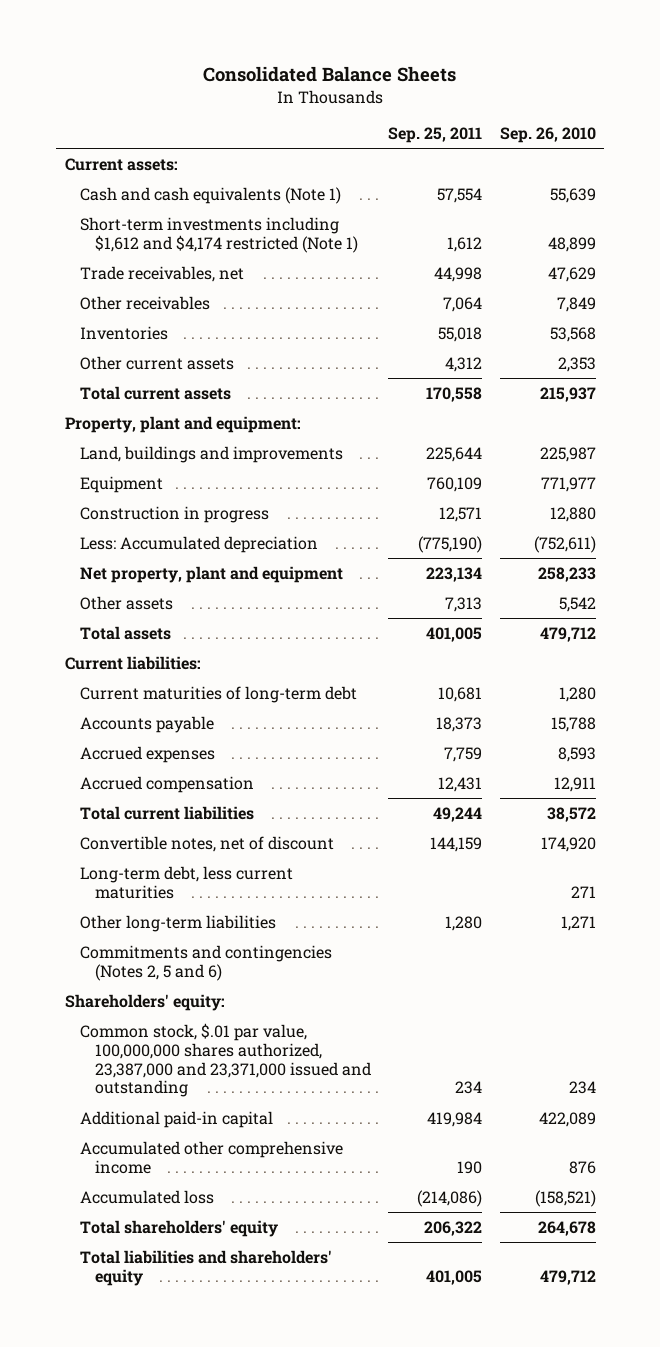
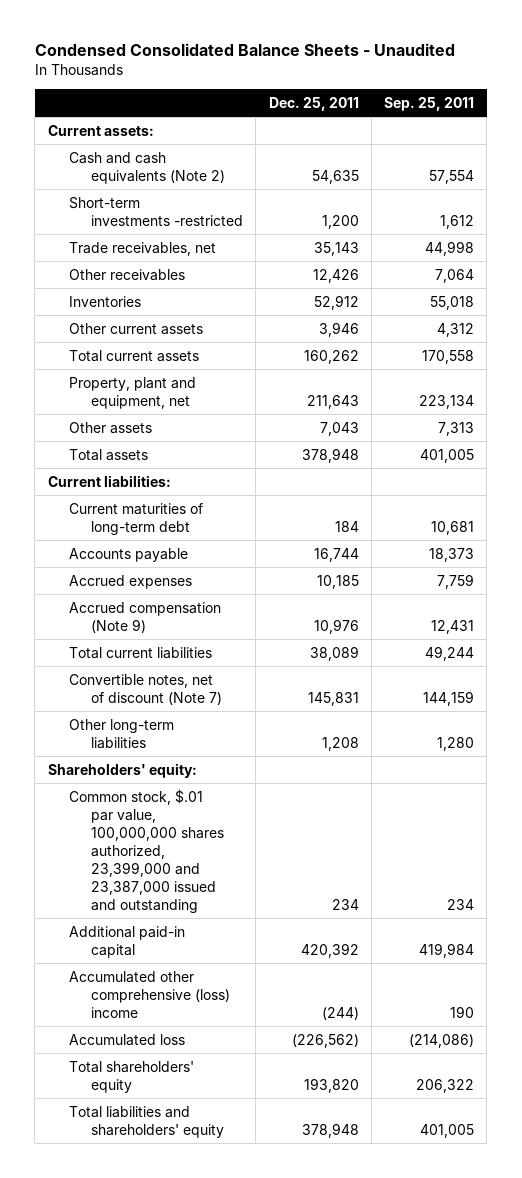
- Consolidated Balance Sheets
+ Condensed Consolidated Balance Sheets - Unaudited
- | Sep. 25, 2011 | Sep. 26, 2010
+ | Dec. 25, 2011 | Sep. 25, 2011
- Cash and cash equivalents (Note 1) | 57,554 | 55,639
- Short-term investments including $1,612 and $4,174 restricted (Note 1) | 1,612 | 48,899
+ Cash and cash equivalents (Note 2) | 54,635 | 57,554
+ Short-term investments -restricted | 1,200 | 1,612
- Property, plant and equipment:
- Land, buildings and improvements | 225,644 | 225,987
- Equipment | 760,109 | 771,977
- Construction in progress | 12,571 | 12,880
- Less: Accumulated depreciation | (775,190) | (752,611)
- Net property, plant and equipment | 223,134 | 258,233
+ Property, plant and equipment, net | 211,643 | 223,134
- Accrued compensation | 12,431 | 12,911
+ Accrued compensation (Note 9) | 10,976 | 12,431
- Convertible notes, net of discount | 144,159 | 174,920
- Long-term debt, less current maturities | | 271
+ Convertible notes, net of discount (Note 7) | 145,831 | 144,159
- Commitments and contingencies (Notes 2, 5 and 6)
- Common stock, $.01 par value, 100,000,000 shares authorized, 23,387,000 and 23,371,000 issued and outstanding | 234 | 234
+ Common stock, $.01 par value, 100,000,000 shares authorized, 23,399,000 and 23,387,000 issued and outstanding | 234 | 234
- Accumulated other comprehensive income | 190 | 876
+ Accumulated other comprehensive (loss) income | (244) | 190

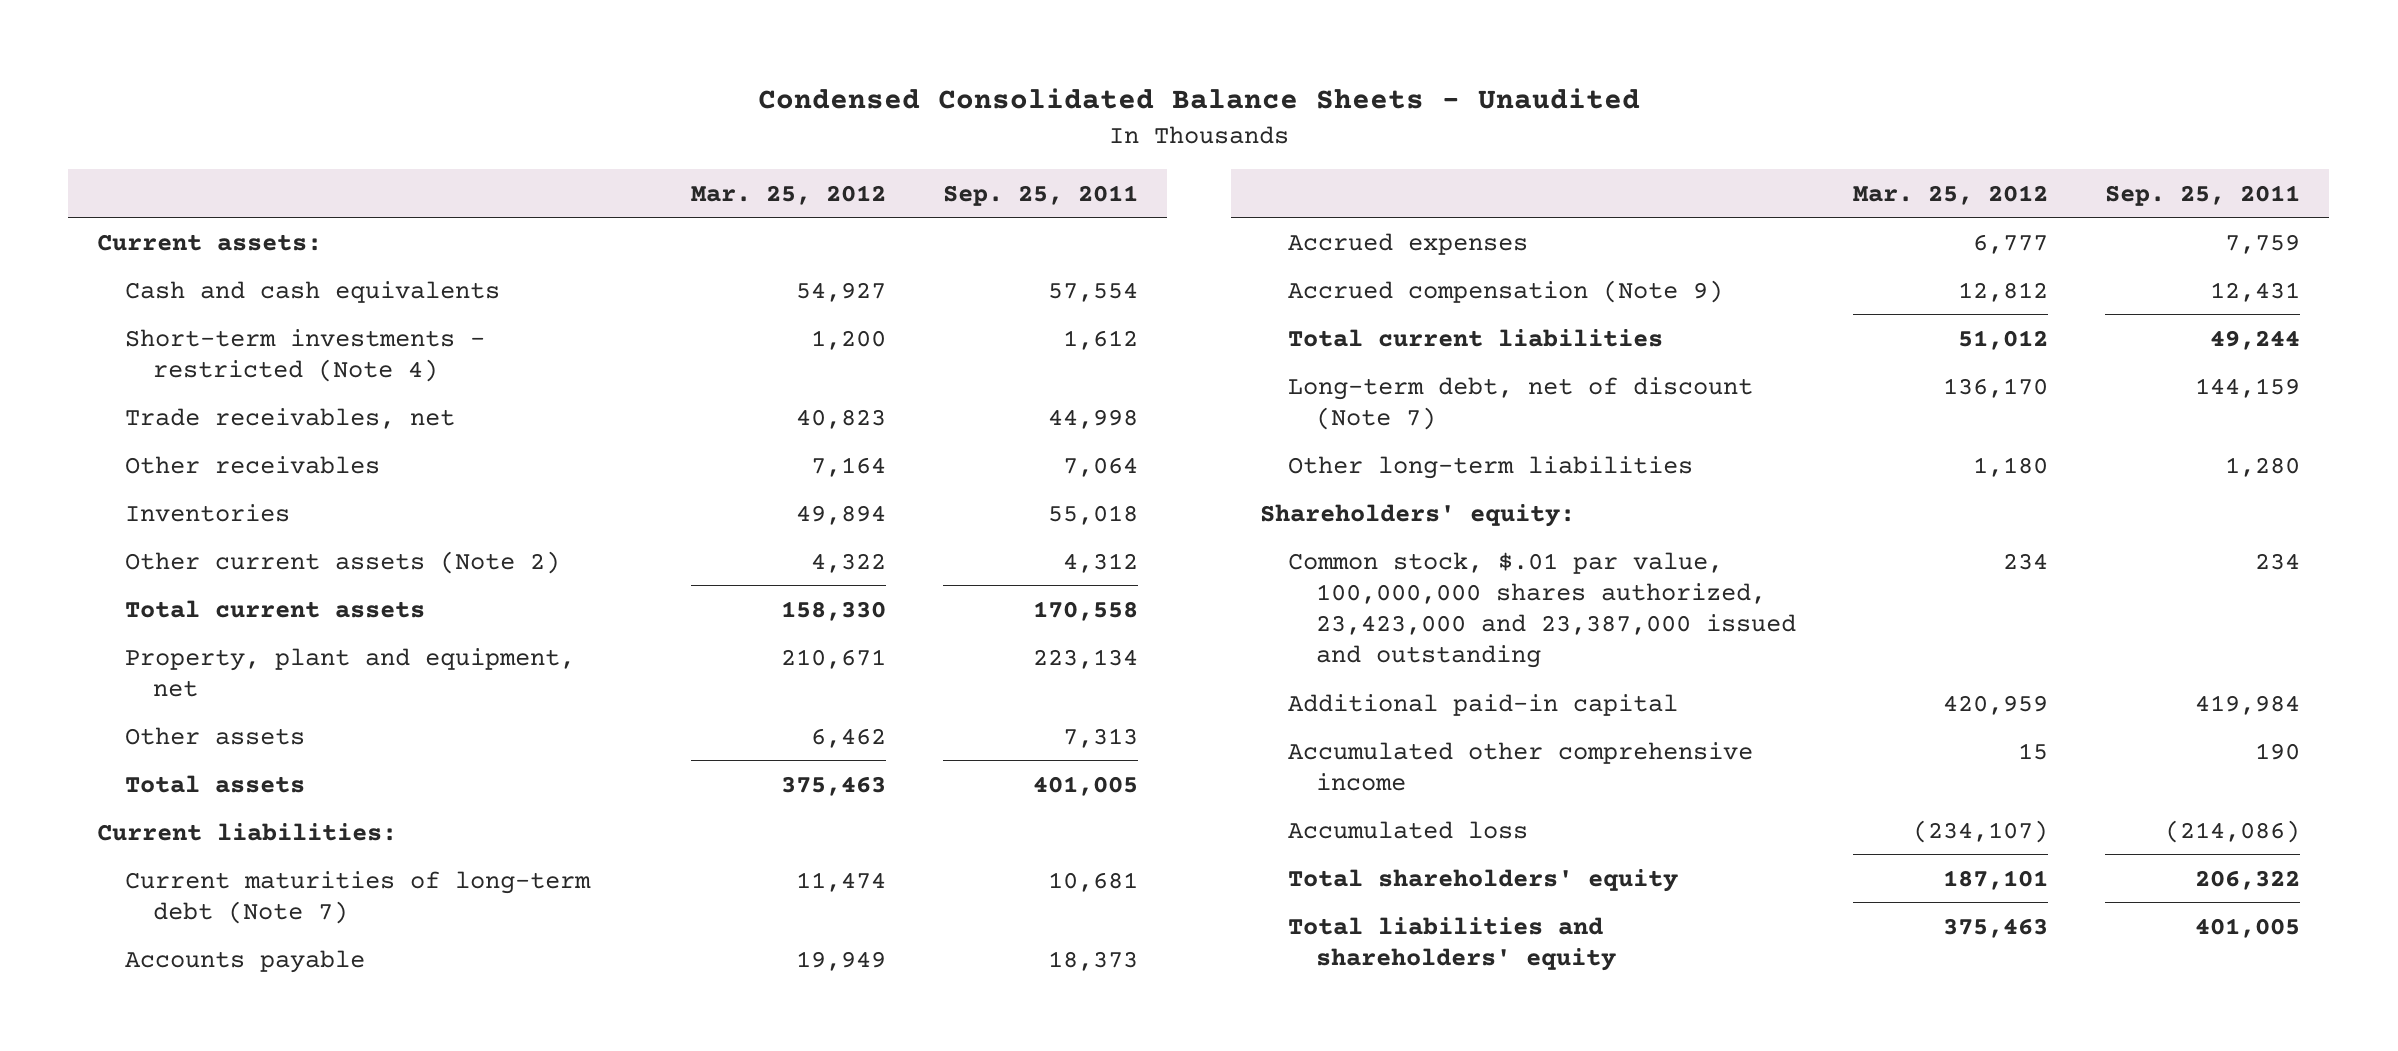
- | Dec. 25, 2011 | Sep. 25, 2011
+ | Mar. 25, 2012 | Sep. 25, 2011
- Cash and cash equivalents (Note 2) | 54,635 | 57,554
- Short-term investments -restricted | 1,200 | 1,612
+ Cash and cash equivalents | 54,927 | 57,554
+ Short-term investments - restricted (Note 4) | 1,200 | 1,612
- Other current assets | 3,946 | 4,312
+ Other current assets (Note 2) | 4,322 | 4,312
- Current maturities of long-term debt | 184 | 10,681
+ Current maturities of long-term debt (Note 7) | 11,474 | 10,681
- Convertible notes, net of discount (Note 7) | 145,831 | 144,159
+ Long-term debt, net of discount (Note 7) | 136,170 | 144,159
- Common stock, $.01 par value, 100,000,000 shares authorized, 23,399,000 and 23,387,000 issued and outstanding | 234 | 234
+ Common stock, $.01 par value, 100,000,000 shares authorized, 23,423,000 and 23,387,000 issued and outstanding | 234 | 234
- Accumulated other comprehensive (loss) income | (244) | 190
+ Accumulated other comprehensive income | 15 | 190

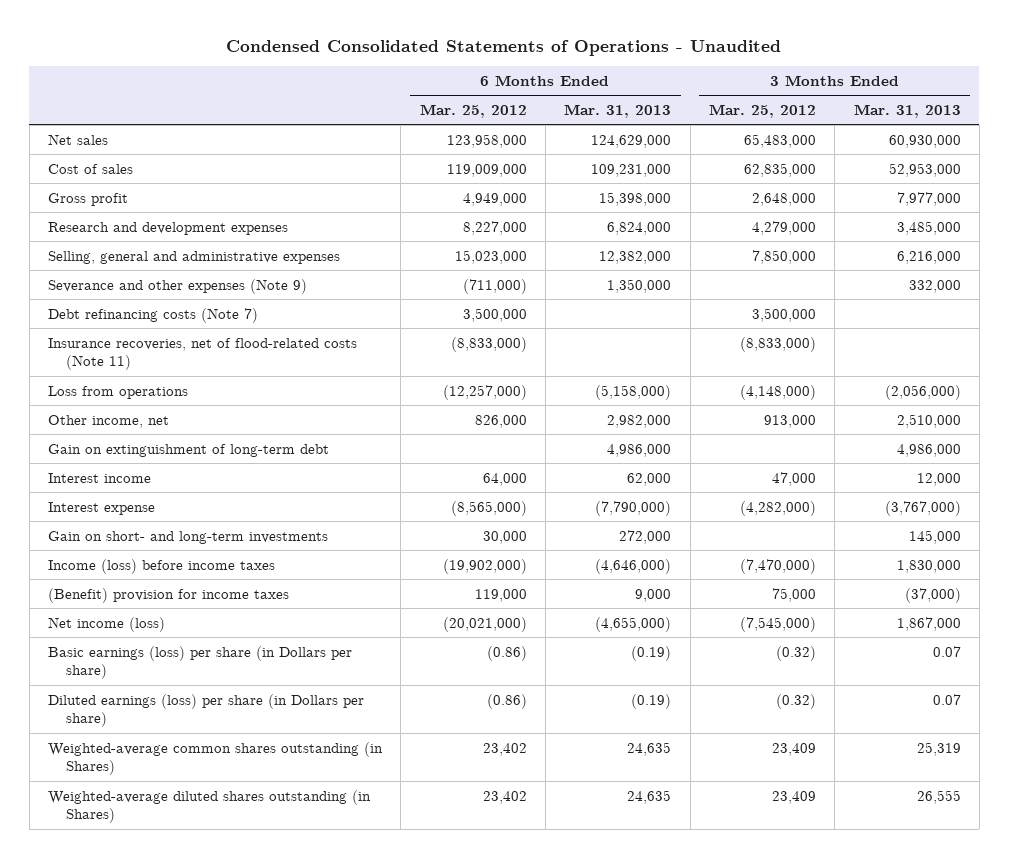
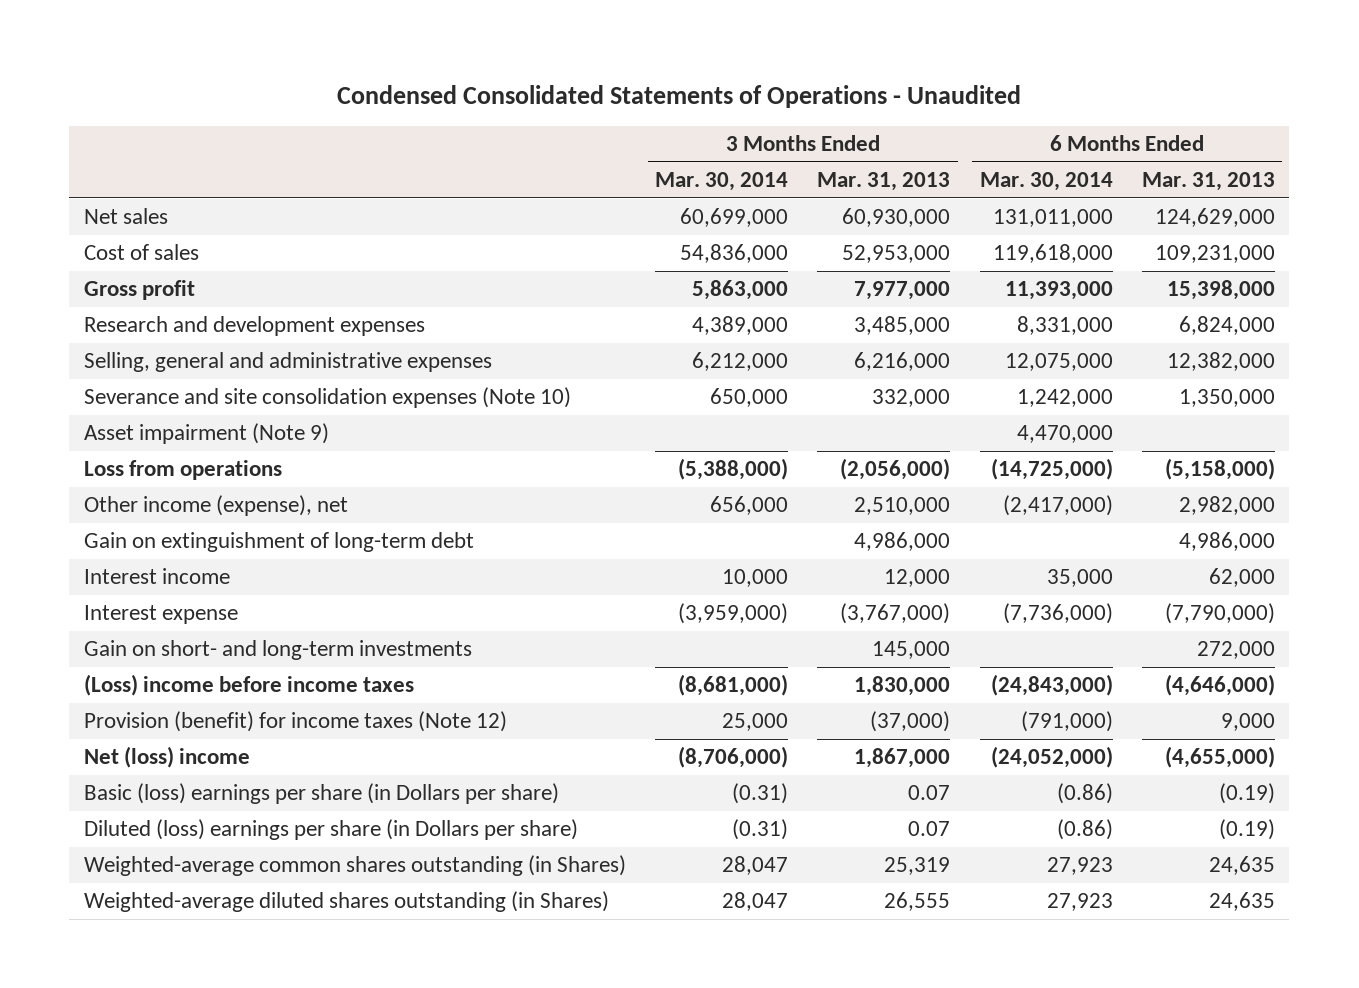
- | 6 Months Ended Mar. 25, 2012 | 6 Months Ended Mar. 31, 2013 | 3 Months Ended Mar. 25, 2012 | 3 Months Ended Mar. 31, 2013
+ | 3 Months Ended Mar. 30, 2014 | 3 Months Ended Mar. 31, 2013 | 6 Months Ended Mar. 30, 2014 | 6 Months Ended Mar. 31, 2013
- Severance and other expenses (Note 9) | (711,000) | 1,350,000 | | 332,000
- Debt refinancing costs (Note 7) | 3,500,000 | | 3,500,000 |
- Insurance recoveries, net of flood-related costs (Note 11) | (8,833,000) | | (8,833,000) |
+ Severance and site consolidation expenses (Note 10) | 650,000 | 332,000 | 1,242,000 | 1,350,000
+ Asset impairment (Note 9) | | | 4,470,000 |
- Other income, net | 826,000 | 2,982,000 | 913,000 | 2,510,000
+ Other income (expense), net | 656,000 | 2,510,000 | (2,417,000) | 2,982,000
- Income (loss) before income taxes | (19,902,000) | (4,646,000) | (7,470,000) | 1,830,000
- (Benefit) provision for income taxes | 119,000 | 9,000 | 75,000 | (37,000)
- Net income (loss) | (20,021,000) | (4,655,000) | (7,545,000) | 1,867,000
- Basic earnings (loss) per share (in Dollars per share) | (0.86) | (0.19) | (0.32) | 0.07
- Diluted earnings (loss) per share (in Dollars per share) | (0.86) | (0.19) | (0.32) | 0.07
+ (Loss) income before income taxes | (8,681,000) | 1,830,000 | (24,843,000) | (4,646,000)
+ Provision (benefit) for income taxes (Note 12) | 25,000 | (37,000) | (791,000) | 9,000
+ Net (loss) income | (8,706,000) | 1,867,000 | (24,052,000) | (4,655,000)
+ Basic (loss) earnings per share (in Dollars per share) | (0.31) | 0.07 | (0.86) | (0.19)
+ Diluted (loss) earnings per share (in Dollars per share) | (0.31) | 0.07 | (0.86) | (0.19)

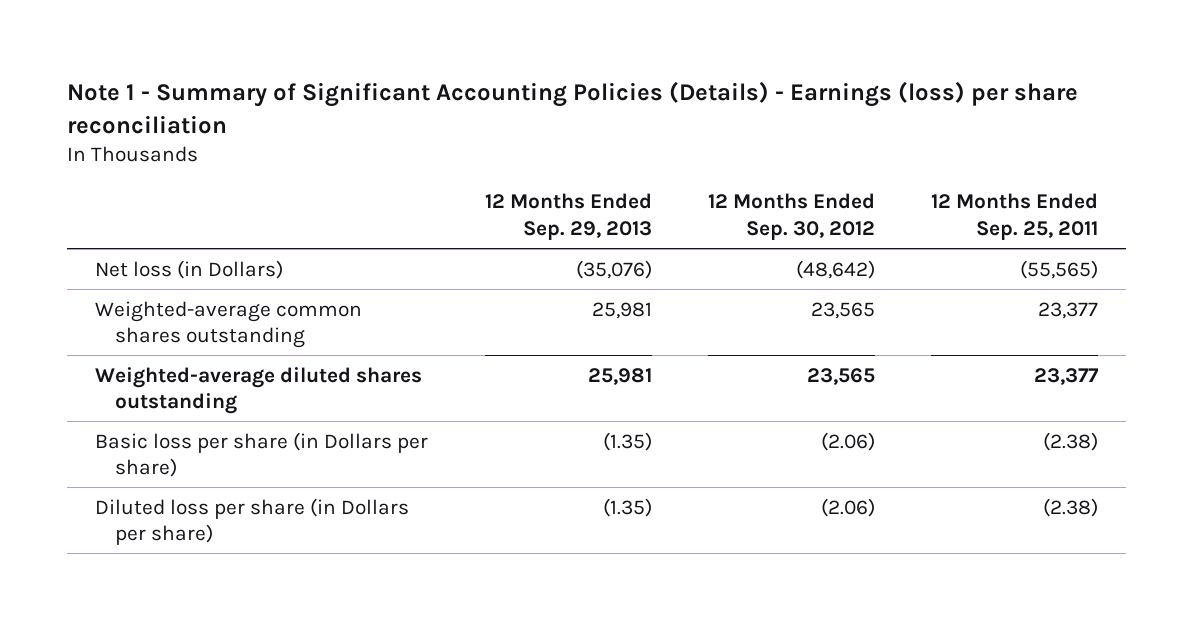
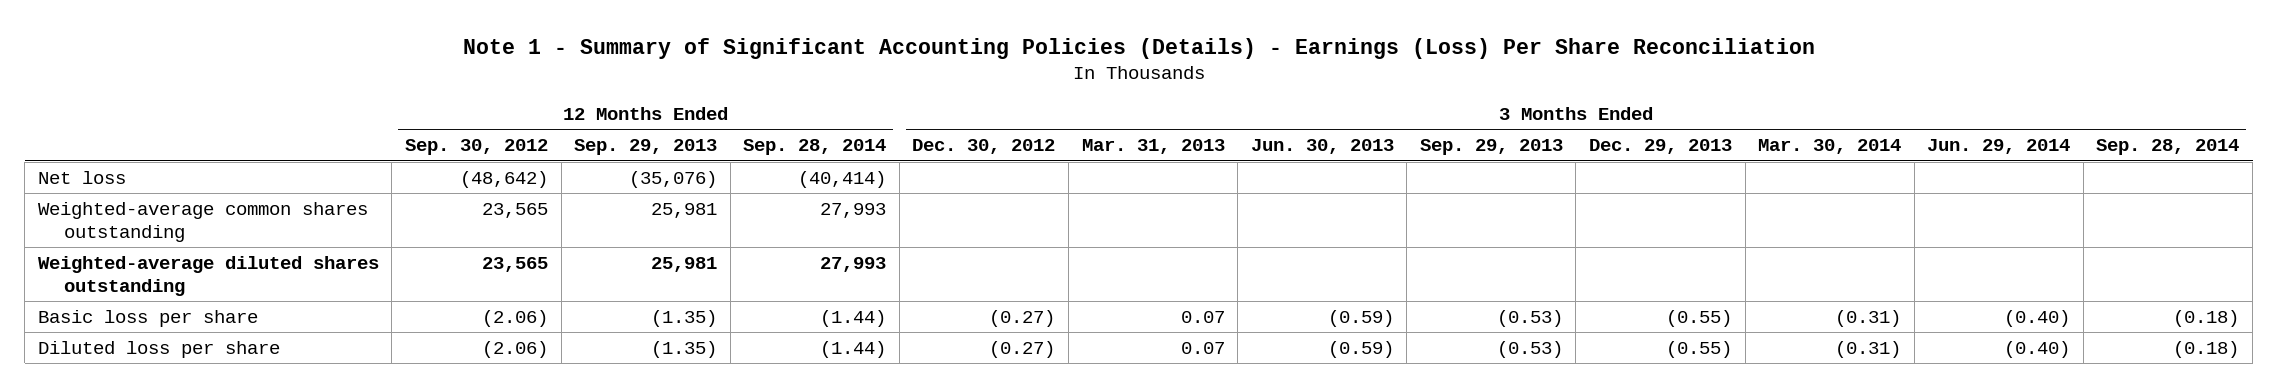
- Note 1 - Summary of Significant Accounting Policies (Details) - Earnings (loss) per share reconciliation
+ Note 1 - Summary of Significant Accounting Policies (Details) - Earnings (Loss) Per Share Reconciliation
- | 12 Months Ended Sep. 29, 2013 | 12 Months Ended Sep. 30, 2012 | 12 Months Ended Sep. 25, 2011
+ | 12 Months Ended Sep. 30, 2012 | 12 Months Ended Sep. 29, 2013 | 12 Months Ended Sep. 28, 2014 | 3 Months Ended Dec. 30, 2012 | 3 Months Ended Mar. 31, 2013 | 3 Months Ended Jun. 30, 2013 | 3 Months Ended Sep. 29, 2013 | 3 Months Ended Dec. 29, 2013 | 3 Months Ended Mar. 30, 2014 | 3 Months Ended Jun. 29, 2014 | 3 Months Ended Sep. 28, 2014
- Net loss (in Dollars) | (35,076) | (48,642) | (55,565)
+ Net loss | (48,642) | (35,076) | (40,414) | | | | | | | |
- Basic loss per share (in Dollars per share) | (1.35) | (2.06) | (2.38)
- Diluted loss per share (in Dollars per share) | (1.35) | (2.06) | (2.38)
+ Basic loss per share | (2.06) | (1.35) | (1.44) | (0.27) | 0.07 | (0.59) | (0.53) | (0.55) | (0.31) | (0.40) | (0.18)
+ Diluted loss per share | (2.06) | (1.35) | (1.44) | (0.27) | 0.07 | (0.59) | (0.53) | (0.55) | (0.31) | (0.40) | (0.18)

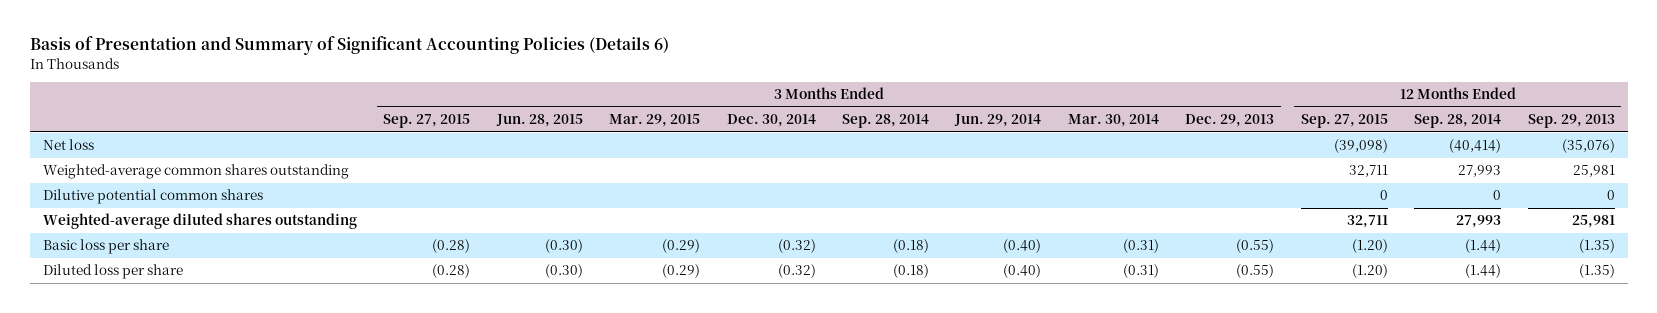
- Note 1 - Summary of Significant Accounting Policies (Details) - Earnings (Loss) Per Share Reconciliation
+ Basis of Presentation and Summary of Significant Accounting Policies (Details 6)
- | 12 Months Ended Sep. 30, 2012 | 12 Months Ended Sep. 29, 2013 | 12 Months Ended Sep. 28, 2014 | 3 Months Ended Dec. 30, 2012 | 3 Months Ended Mar. 31, 2013 | 3 Months Ended Jun. 30, 2013 | 3 Months Ended Sep. 29, 2013 | 3 Months Ended Dec. 29, 2013 | 3 Months Ended Mar. 30, 2014 | 3 Months Ended Jun. 29, 2014 | 3 Months Ended Sep. 28, 2014
+ | 3 Months Ended Sep. 27, 2015 | 3 Months Ended Jun. 28, 2015 | 3 Months Ended Mar. 29, 2015 | 3 Months Ended Dec. 30, 2014 | 3 Months Ended Sep. 28, 2014 | 3 Months Ended Jun. 29, 2014 | 3 Months Ended Mar. 30, 2014 | 3 Months Ended Dec. 29, 2013 | 12 Months Ended Sep. 27, 2015 | 12 Months Ended Sep. 28, 2014 | 12 Months Ended Sep. 29, 2013
+ Dilutive potential common shares | | | | | | | | | 0 | 0 | 0

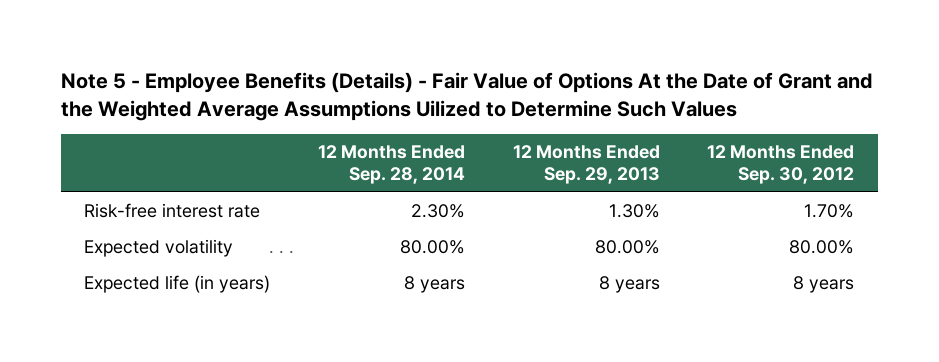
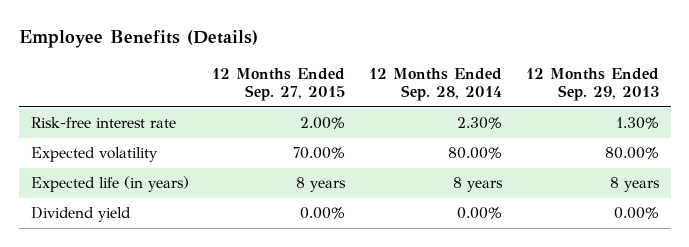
- Note 5 - Employee Benefits (Details) - Fair Value of Options At the Date of Grant and the Weighted Average Assumptions Uilized to Determine Such Values
+ Employee Benefits (Details)
- | 12 Months Ended Sep. 28, 2014 | 12 Months Ended Sep. 29, 2013 | 12 Months Ended Sep. 30, 2012
+ | 12 Months Ended Sep. 27, 2015 | 12 Months Ended Sep. 28, 2014 | 12 Months Ended Sep. 29, 2013
+ Dividend yield | 0.00% | 0.00% | 0.00%

